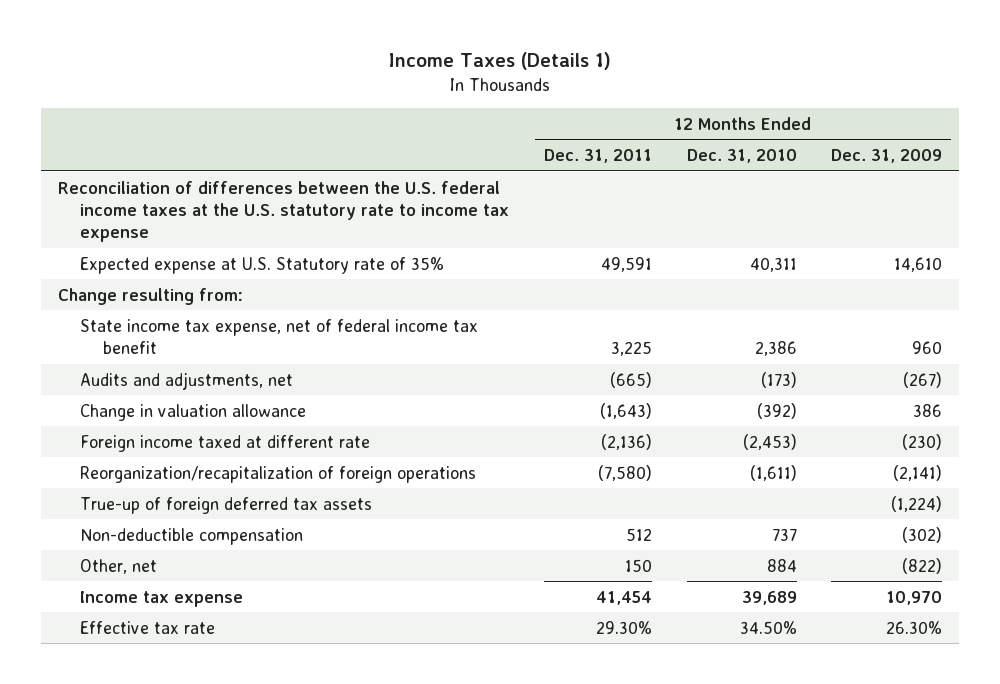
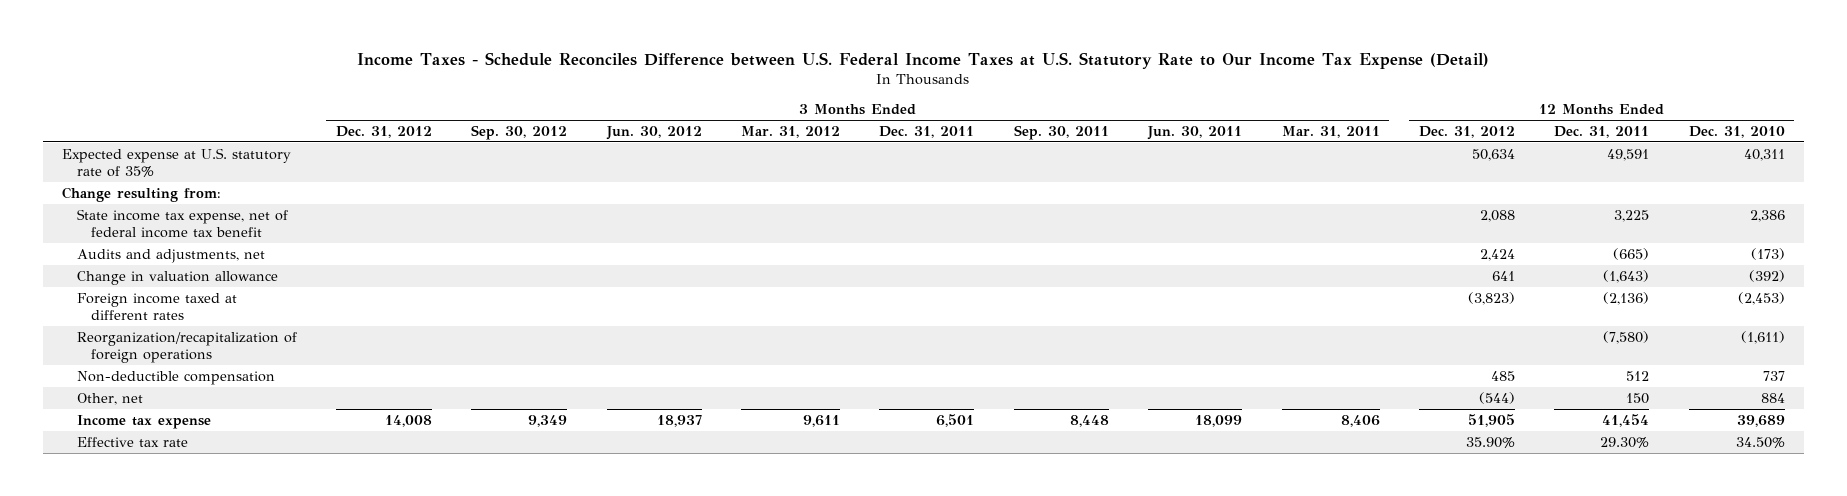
- Income Taxes (Details 1)
+ Income Taxes - Schedule Reconciles Difference between U.S. Federal Income Taxes at U.S. Statutory Rate to Our Income Tax Expense (Detail)
- | 12 Months Ended Dec. 31, 2011 | 12 Months Ended Dec. 31, 2010 | 12 Months Ended Dec. 31, 2009
+ | 3 Months Ended Dec. 31, 2012 | 3 Months Ended Sep. 30, 2012 | 3 Months Ended Jun. 30, 2012 | 3 Months Ended Mar. 31, 2012 | 3 Months Ended Dec. 31, 2011 | 3 Months Ended Sep. 30, 2011 | 3 Months Ended Jun. 30, 2011 | 3 Months Ended Mar. 31, 2011 | 12 Months Ended Dec. 31, 2012 | 12 Months Ended Dec. 31, 2011 | 12 Months Ended Dec. 31, 2010
- Reconciliation of differences between the U.S. federal income taxes at the U.S. statutory rate to income tax expense
- Expected expense at U.S. Statutory rate of 35% | 49,591 | 40,311 | 14,610
+ Expected expense at U.S. statutory rate of 35% | | | | | | | | | 50,634 | 49,591 | 40,311
- Foreign income taxed at different rate | (2,136) | (2,453) | (230)
+ Foreign income taxed at different rates | | | | | | | | | (3,823) | (2,136) | (2,453)
- True-up of foreign deferred tax assets | | | (1,224)

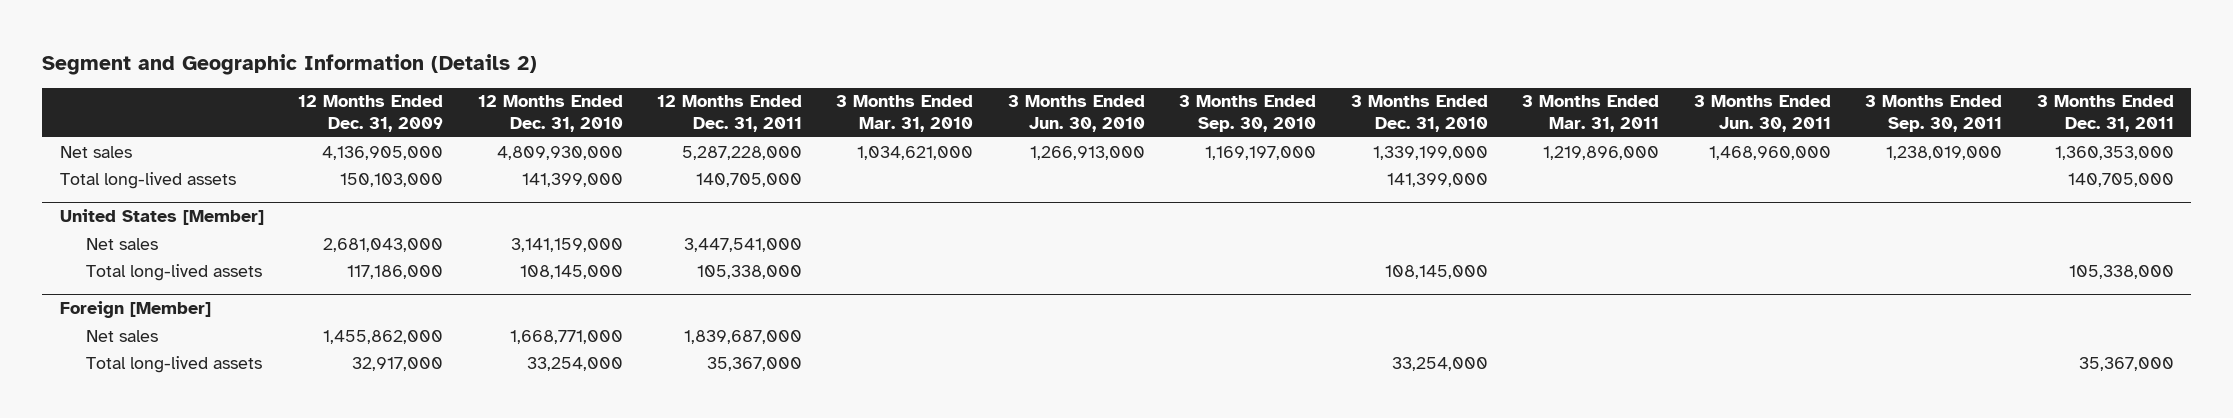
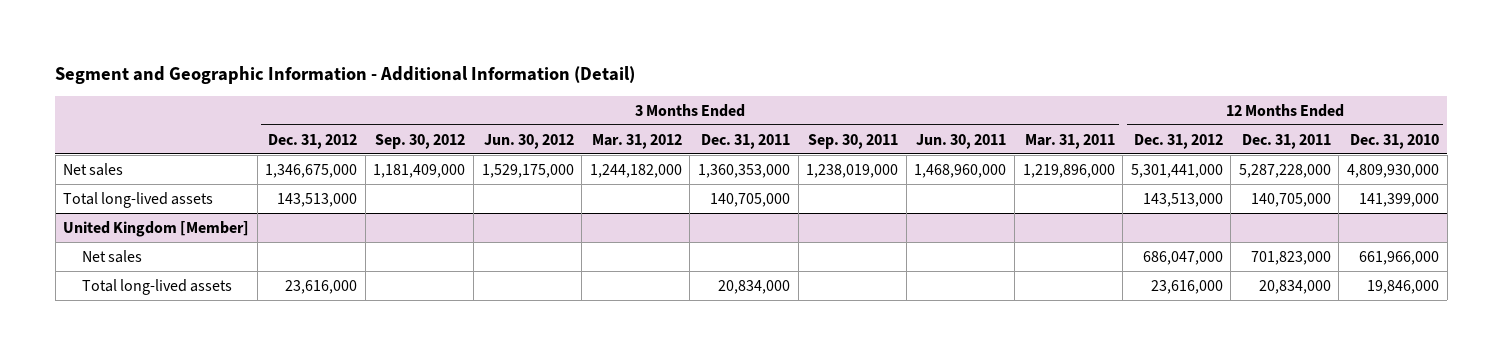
- Segment and Geographic Information (Details 2)
+ Segment and Geographic Information - Additional Information (Detail)
- | 12 Months Ended Dec. 31, 2009 | 12 Months Ended Dec. 31, 2010 | 12 Months Ended Dec. 31, 2011 | 3 Months Ended Mar. 31, 2010 | 3 Months Ended Jun. 30, 2010 | 3 Months Ended Sep. 30, 2010 | 3 Months Ended Dec. 31, 2010 | 3 Months Ended Mar. 31, 2011 | 3 Months Ended Jun. 30, 2011 | 3 Months Ended Sep. 30, 2011 | 3 Months Ended Dec. 31, 2011
+ | 3 Months Ended Dec. 31, 2012 | 3 Months Ended Sep. 30, 2012 | 3 Months Ended Jun. 30, 2012 | 3 Months Ended Mar. 31, 2012 | 3 Months Ended Dec. 31, 2011 | 3 Months Ended Sep. 30, 2011 | 3 Months Ended Jun. 30, 2011 | 3 Months Ended Mar. 31, 2011 | 12 Months Ended Dec. 31, 2012 | 12 Months Ended Dec. 31, 2011 | 12 Months Ended Dec. 31, 2010
- United States [Member]
- Net sales | 2,681,043,000 | 3,141,159,000 | 3,447,541,000 | | | | | | | |
- Total long-lived assets | 117,186,000 | 108,145,000 | 105,338,000 | | | | 108,145,000 | | | | 105,338,000
- Foreign [Member]
- Net sales | 1,455,862,000 | 1,668,771,000 | 1,839,687,000 | | | | | | | |
- Total long-lived assets | 32,917,000 | 33,254,000 | 35,367,000 | | | | 33,254,000 | | | | 35,367,000
+ United Kingdom [Member]
+ Net sales | | | | | | | | | 686,047,000 | 701,823,000 | 661,966,000
+ Total long-lived assets | 23,616,000 | | | | 20,834,000 | | | | 23,616,000 | 20,834,000 | 19,846,000

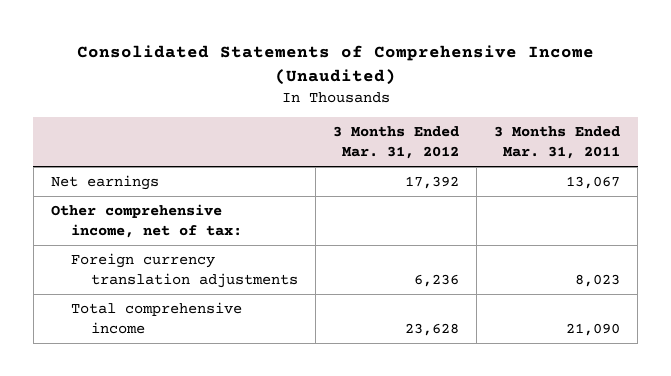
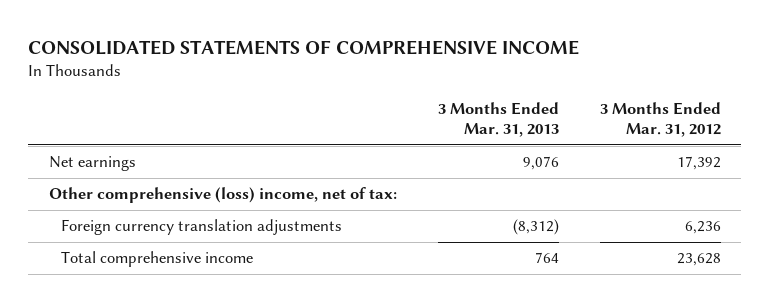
- Consolidated Statements of Comprehensive Income (Unaudited)
+ CONSOLIDATED STATEMENTS OF COMPREHENSIVE INCOME
- | 3 Months Ended Mar. 31, 2012 | 3 Months Ended Mar. 31, 2011
+ | 3 Months Ended Mar. 31, 2013 | 3 Months Ended Mar. 31, 2012
- Other comprehensive income, net of tax:
+ Other comprehensive (loss) income, net of tax:

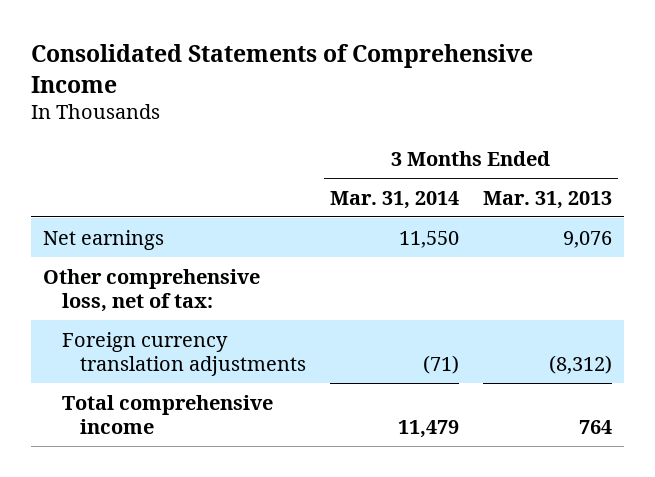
- CONSOLIDATED STATEMENTS OF COMPREHENSIVE INCOME
+ Consolidated Statements of Comprehensive Income
- | 3 Months Ended Mar. 31, 2013 | 3 Months Ended Mar. 31, 2012
+ | 3 Months Ended Mar. 31, 2014 | 3 Months Ended Mar. 31, 2013
- Other comprehensive (loss) income, net of tax:
+ Other comprehensive loss, net of tax:

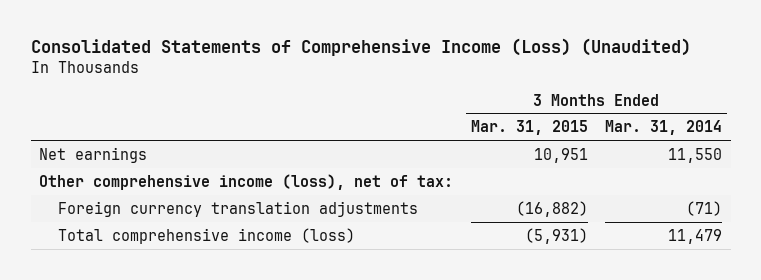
- Consolidated Statements of Comprehensive Income
+ Consolidated Statements of Comprehensive Income (Loss) (Unaudited)
- | 3 Months Ended Mar. 31, 2014 | 3 Months Ended Mar. 31, 2013
+ | 3 Months Ended Mar. 31, 2015 | 3 Months Ended Mar. 31, 2014
- Other comprehensive loss, net of tax:
+ Other comprehensive income (loss), net of tax:
- Total comprehensive income | 11,479 | 764
+ Total comprehensive income (loss) | (5,931) | 11,479

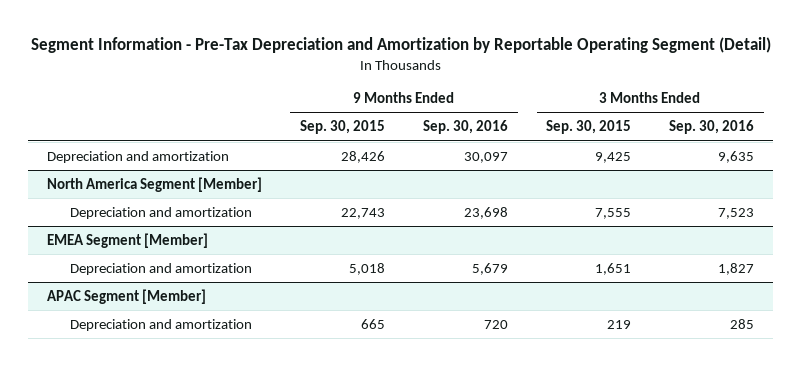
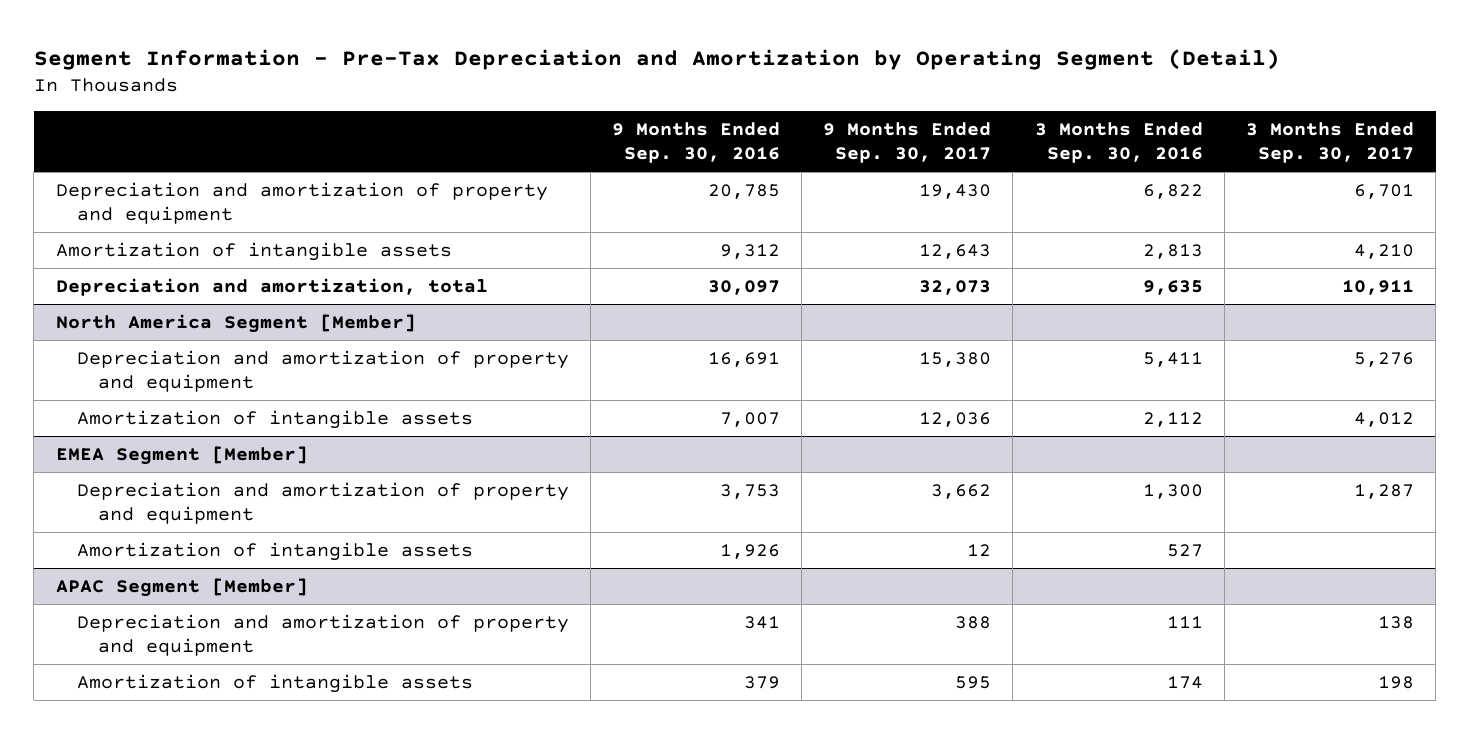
- Segment Information - Pre-Tax Depreciation and Amortization by Reportable Operating Segment (Detail)
+ Segment Information - Pre-Tax Depreciation and Amortization by Operating Segment (Detail)
- | 9 Months Ended Sep. 30, 2015 | 9 Months Ended Sep. 30, 2016 | 3 Months Ended Sep. 30, 2015 | 3 Months Ended Sep. 30, 2016
+ | 9 Months Ended Sep. 30, 2016 | 9 Months Ended Sep. 30, 2017 | 3 Months Ended Sep. 30, 2016 | 3 Months Ended Sep. 30, 2017
- Depreciation and amortization | 28,426 | 30,097 | 9,425 | 9,635
+ Depreciation and amortization of property and equipment | 20,785 | 19,430 | 6,822 | 6,701
+ Amortization of intangible assets | 9,312 | 12,643 | 2,813 | 4,210
+ Depreciation and amortization, total | 30,097 | 32,073 | 9,635 | 10,911
@ North America Segment [Member]
- Depreciation and amortization | 22,743 | 23,698 | 7,555 | 7,523
+ Depreciation and amortization of property and equipment | 16,691 | 15,380 | 5,411 | 5,276
+ Amortization of intangible assets | 7,007 | 12,036 | 2,112 | 4,012
@ EMEA Segment [Member]
- Depreciation and amortization | 5,018 | 5,679 | 1,651 | 1,827
+ Depreciation and amortization of property and equipment | 3,753 | 3,662 | 1,300 | 1,287
+ Amortization of intangible assets | 1,926 | 12 | 527 |
@ APAC Segment [Member]
- Depreciation and amortization | 665 | 720 | 219 | 285
+ Depreciation and amortization of property and equipment | 341 | 388 | 111 | 138
+ Amortization of intangible assets | 379 | 595 | 174 | 198

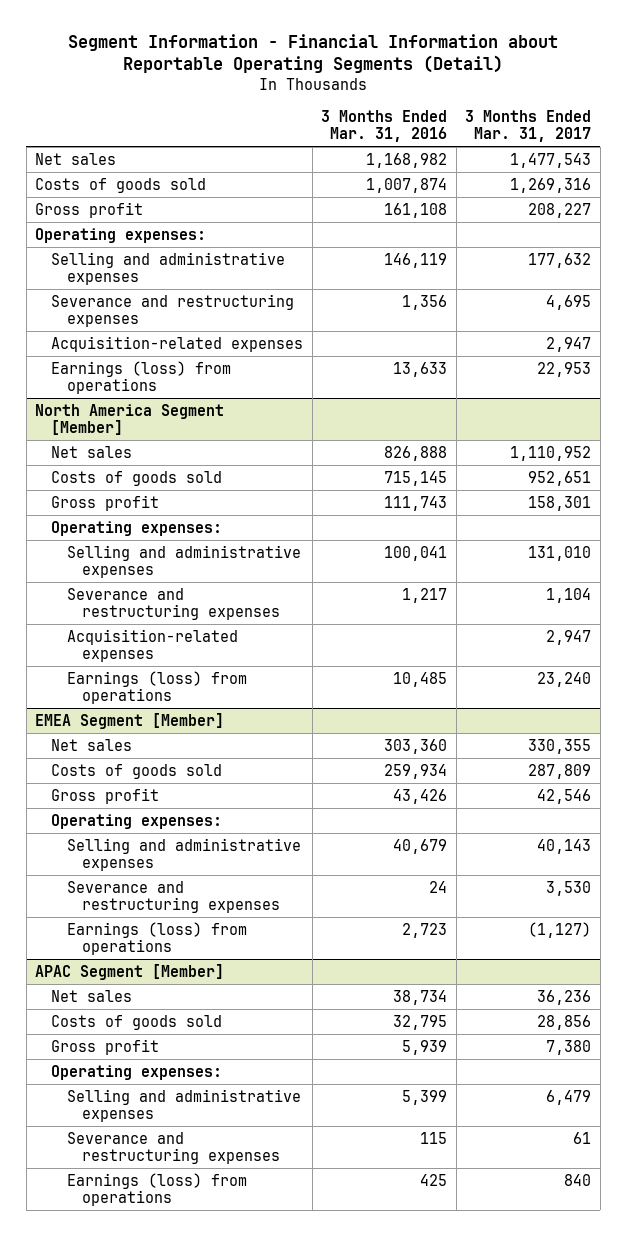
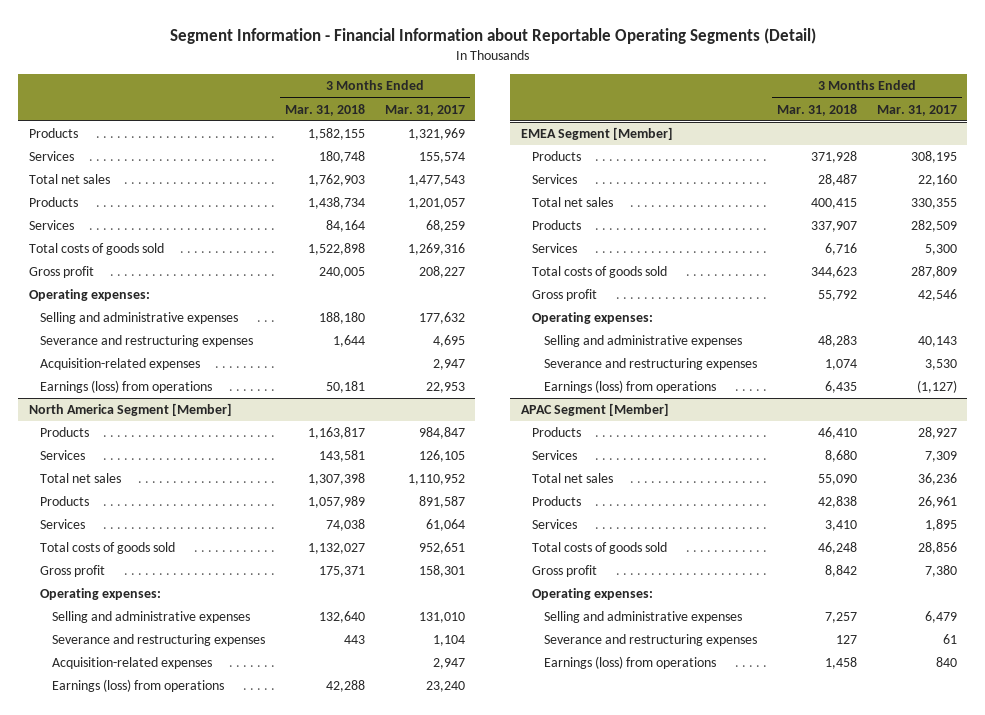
- | 3 Months Ended Mar. 31, 2016 | 3 Months Ended Mar. 31, 2017
+ | 3 Months Ended Mar. 31, 2018 | 3 Months Ended Mar. 31, 2017
- Net sales | 1,168,982 | 1,477,543
- Costs of goods sold | 1,007,874 | 1,269,316
+ Products | 1,582,155 | 1,321,969
+ Services | 180,748 | 155,574
+ Total net sales | 1,762,903 | 1,477,543
+ Products | 1,438,734 | 1,201,057
+ Services | 84,164 | 68,259
+ Total costs of goods sold | 1,522,898 | 1,269,316
@ North America Segment [Member]
- Net sales | 826,888 | 1,110,952
- Costs of goods sold | 715,145 | 952,651
+ Products | 1,163,817 | 984,847
+ Services | 143,581 | 126,105
+ Total net sales | 1,307,398 | 1,110,952
+ Products | 1,057,989 | 891,587
+ Services | 74,038 | 61,064
+ Total costs of goods sold | 1,132,027 | 952,651
@ EMEA Segment [Member]
- Net sales | 303,360 | 330,355
- Costs of goods sold | 259,934 | 287,809
+ Products | 371,928 | 308,195
+ Services | 28,487 | 22,160
+ Total net sales | 400,415 | 330,355
+ Products | 337,907 | 282,509
+ Services | 6,716 | 5,300
+ Total costs of goods sold | 344,623 | 287,809
@ APAC Segment [Member]
- Net sales | 38,734 | 36,236
- Costs of goods sold | 32,795 | 28,856
+ Products | 46,410 | 28,927
+ Services | 8,680 | 7,309
+ Total net sales | 55,090 | 36,236
+ Products | 42,838 | 26,961
+ Services | 3,410 | 1,895
+ Total costs of goods sold | 46,248 | 28,856

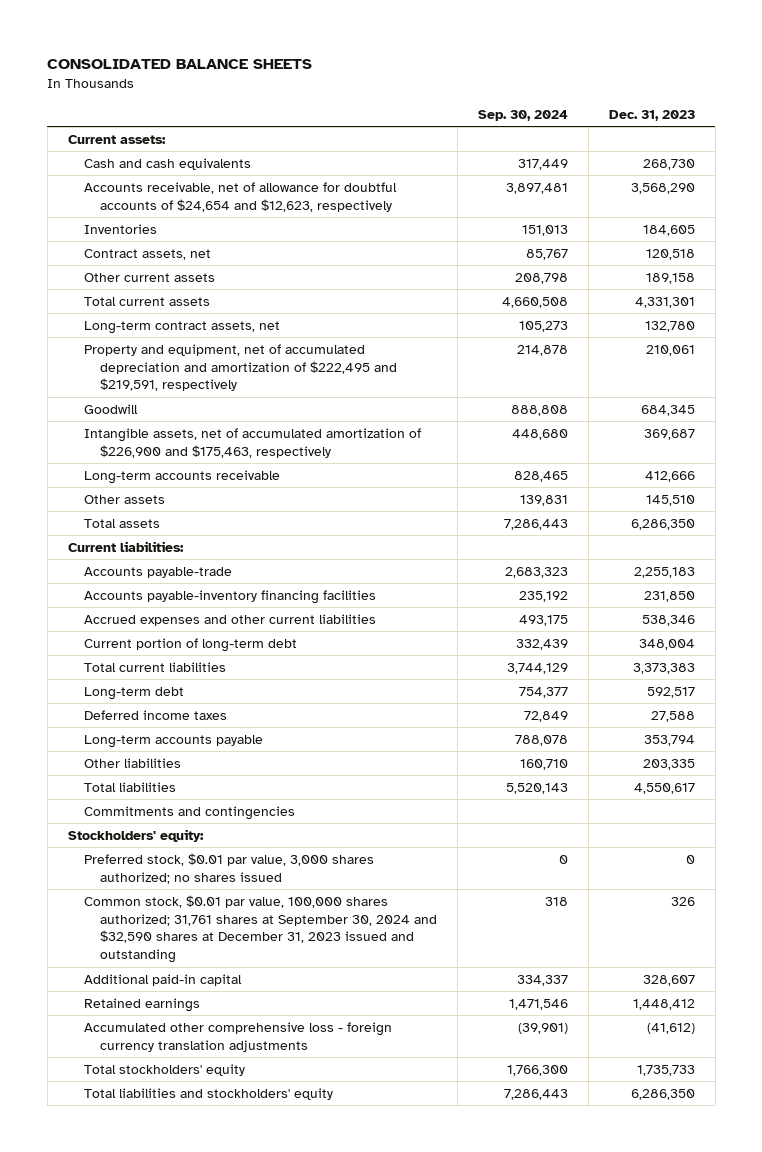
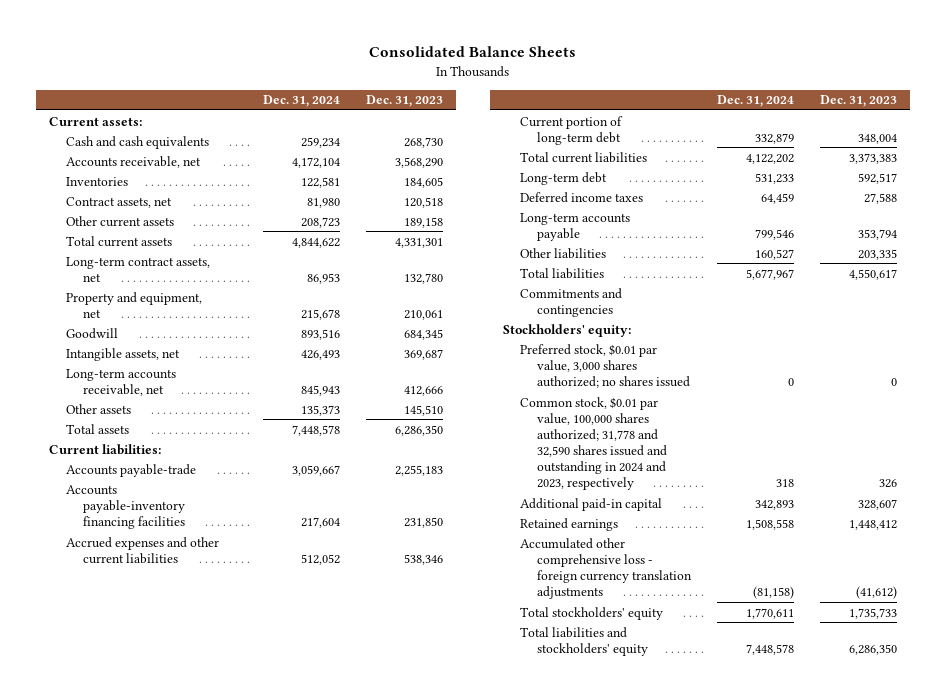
- CONSOLIDATED BALANCE SHEETS
+ Consolidated Balance Sheets
- | Sep. 30, 2024 | Dec. 31, 2023
+ | Dec. 31, 2024 | Dec. 31, 2023
- Accounts receivable, net of allowance for doubtful accounts of $24,654 and $12,623, respectively | 3,897,481 | 3,568,290
+ Accounts receivable, net | 4,172,104 | 3,568,290
- Property and equipment, net of accumulated depreciation and amortization of $222,495 and $219,591, respectively | 214,878 | 210,061
+ Property and equipment, net | 215,678 | 210,061
- Intangible assets, net of accumulated amortization of $226,900 and $175,463, respectively | 448,680 | 369,687
- Long-term accounts receivable | 828,465 | 412,666
+ Intangible assets, net | 426,493 | 369,687
+ Long-term accounts receivable, net | 845,943 | 412,666
- Common stock, $0.01 par value, 100,000 shares authorized; 31,761 shares at September 30, 2024 and $32,590 shares at December 31, 2023 issued and outstanding | 318 | 326
+ Common stock, $0.01 par value, 100,000 shares authorized; 31,778 and 32,590 shares issued and outstanding in 2024 and 2023, respectively | 318 | 326

